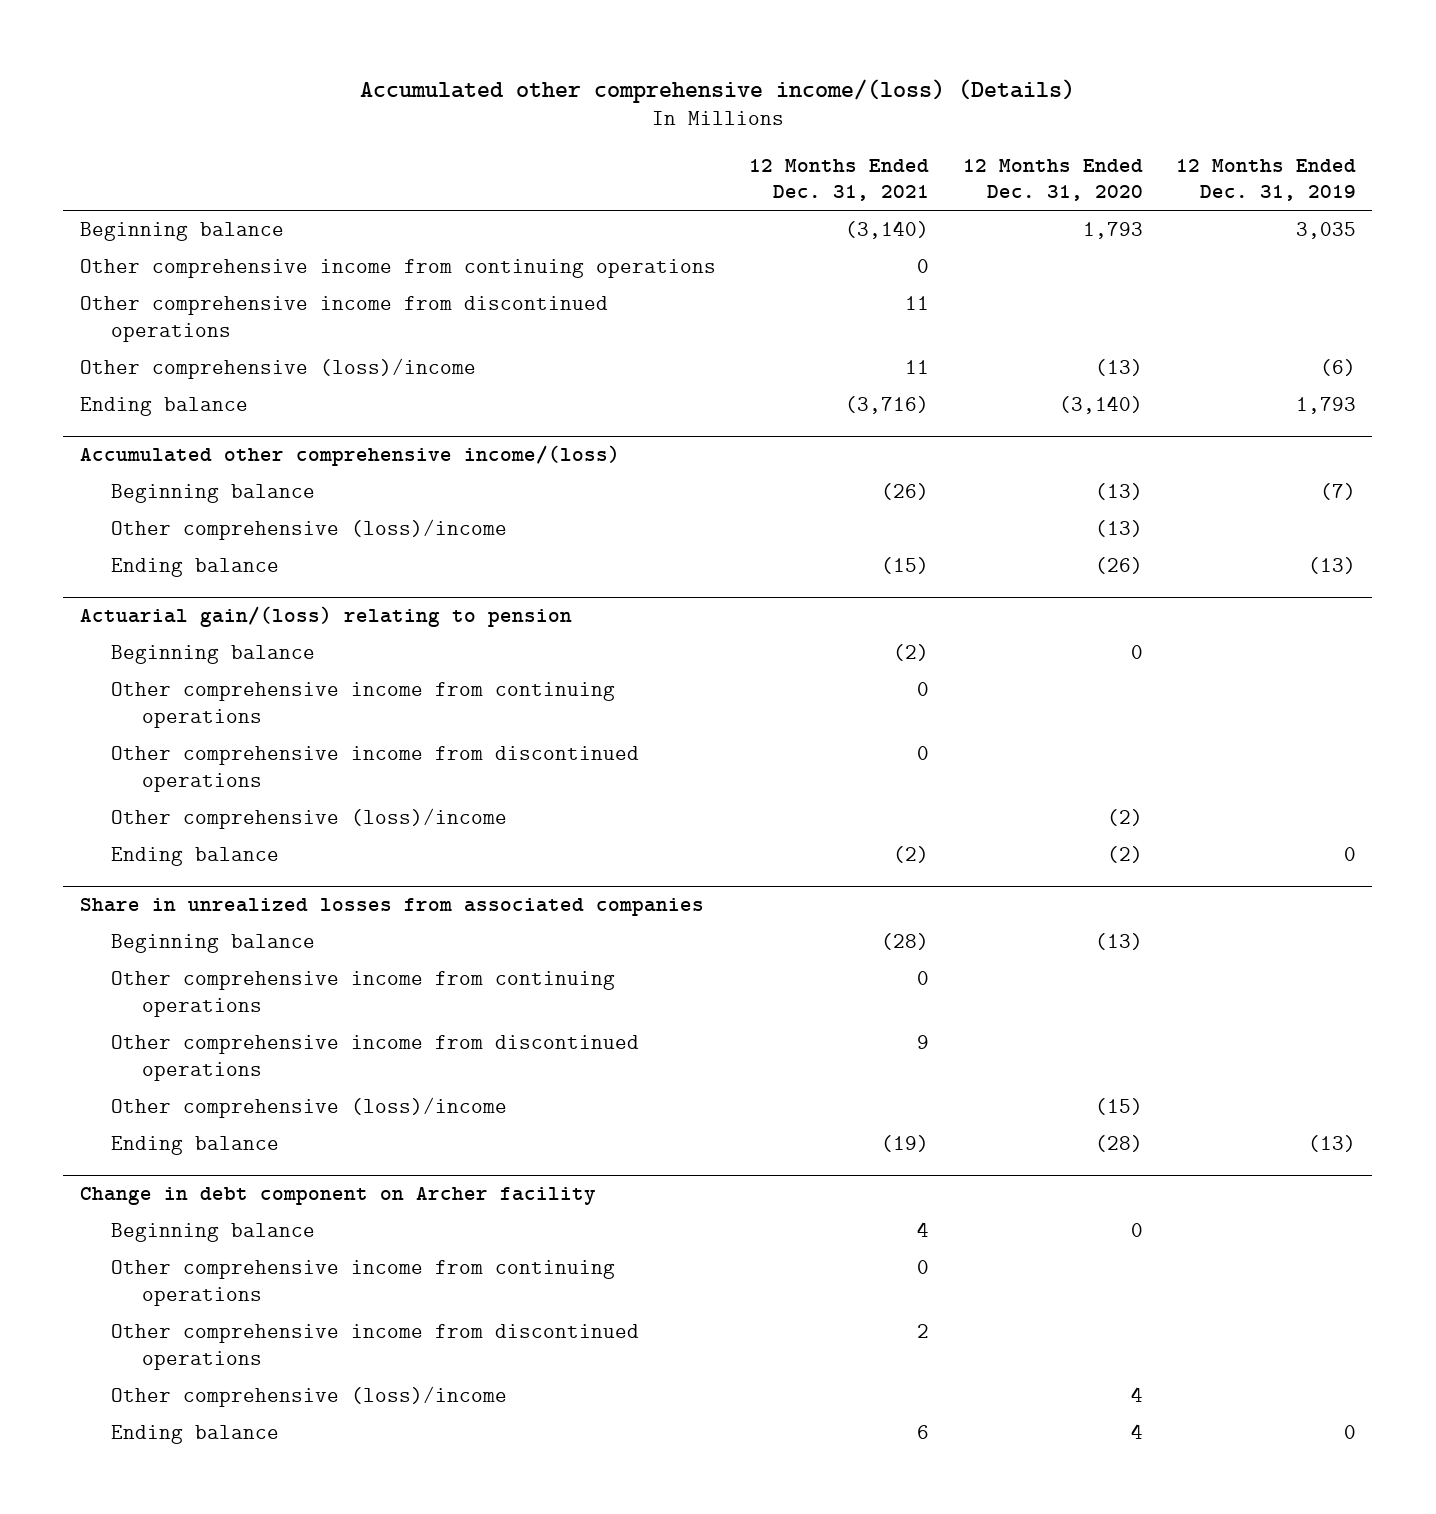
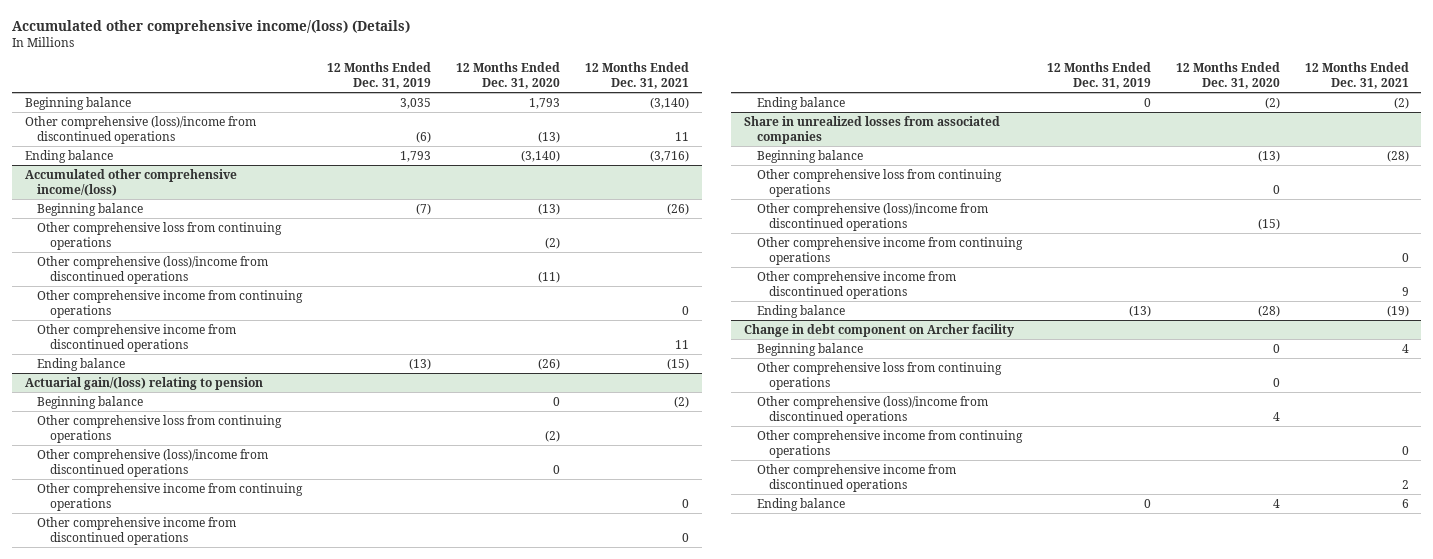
- | 12 Months Ended Dec. 31, 2021 | 12 Months Ended Dec. 31, 2020 | 12 Months Ended Dec. 31, 2019
+ | 12 Months Ended Dec. 31, 2019 | 12 Months Ended Dec. 31, 2020 | 12 Months Ended Dec. 31, 2021
- Other comprehensive income from continuing operations | 0 | |
- Other comprehensive income from discontinued operations | 11 | |
- Other comprehensive (loss)/income | 11 | (13) | (6)
+ Other comprehensive (loss)/income from discontinued operations | (6) | (13) | 11
@ Accumulated other comprehensive income/(loss)
- Other comprehensive (loss)/income | | (13) |
+ Other comprehensive loss from continuing operations | | (2) |
+ Other comprehensive (loss)/income from discontinued operations | | (11) |
+ Other comprehensive income from continuing operations | | | 0
+ Other comprehensive income from discontinued operations | | | 11
@ Actuarial gain/(loss) relating to pension
+ Other comprehensive loss from continuing operations | | (2) |
+ Other comprehensive (loss)/income from discontinued operations | | 0 |
- Other comprehensive (loss)/income | | (2) |
@ Share in unrealized losses from associated companies
+ Other comprehensive loss from continuing operations | | 0 |
+ Other comprehensive (loss)/income from discontinued operations | | (15) |
- Other comprehensive (loss)/income | | (15) |
@ Change in debt component on Archer facility
+ Other comprehensive loss from continuing operations | | 0 |
+ Other comprehensive (loss)/income from discontinued operations | | 4 |
- Other comprehensive (loss)/income | | 4 |

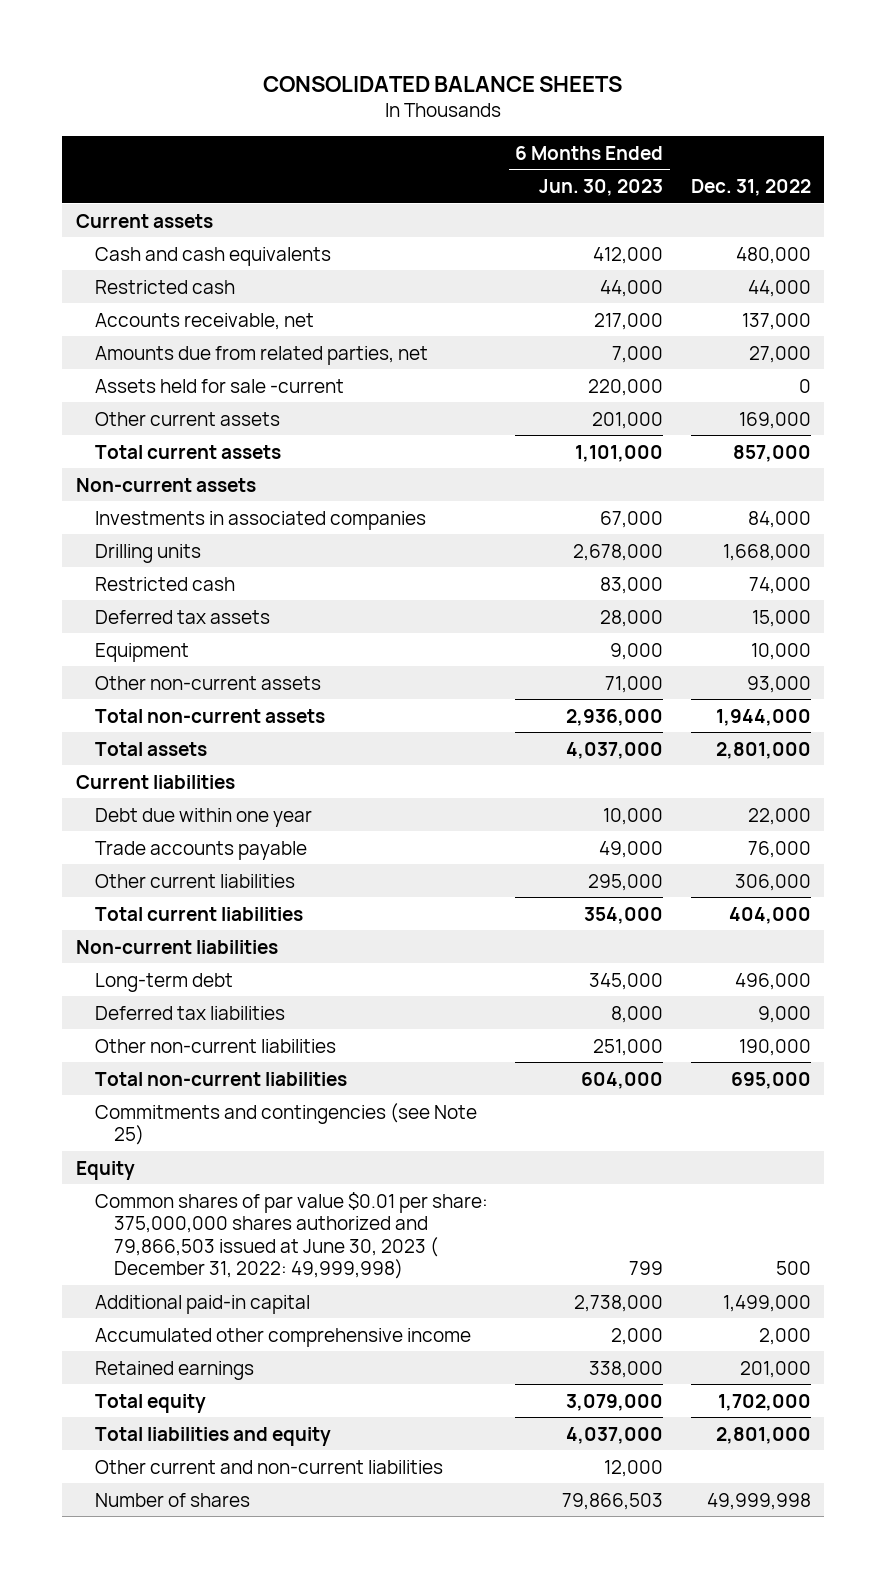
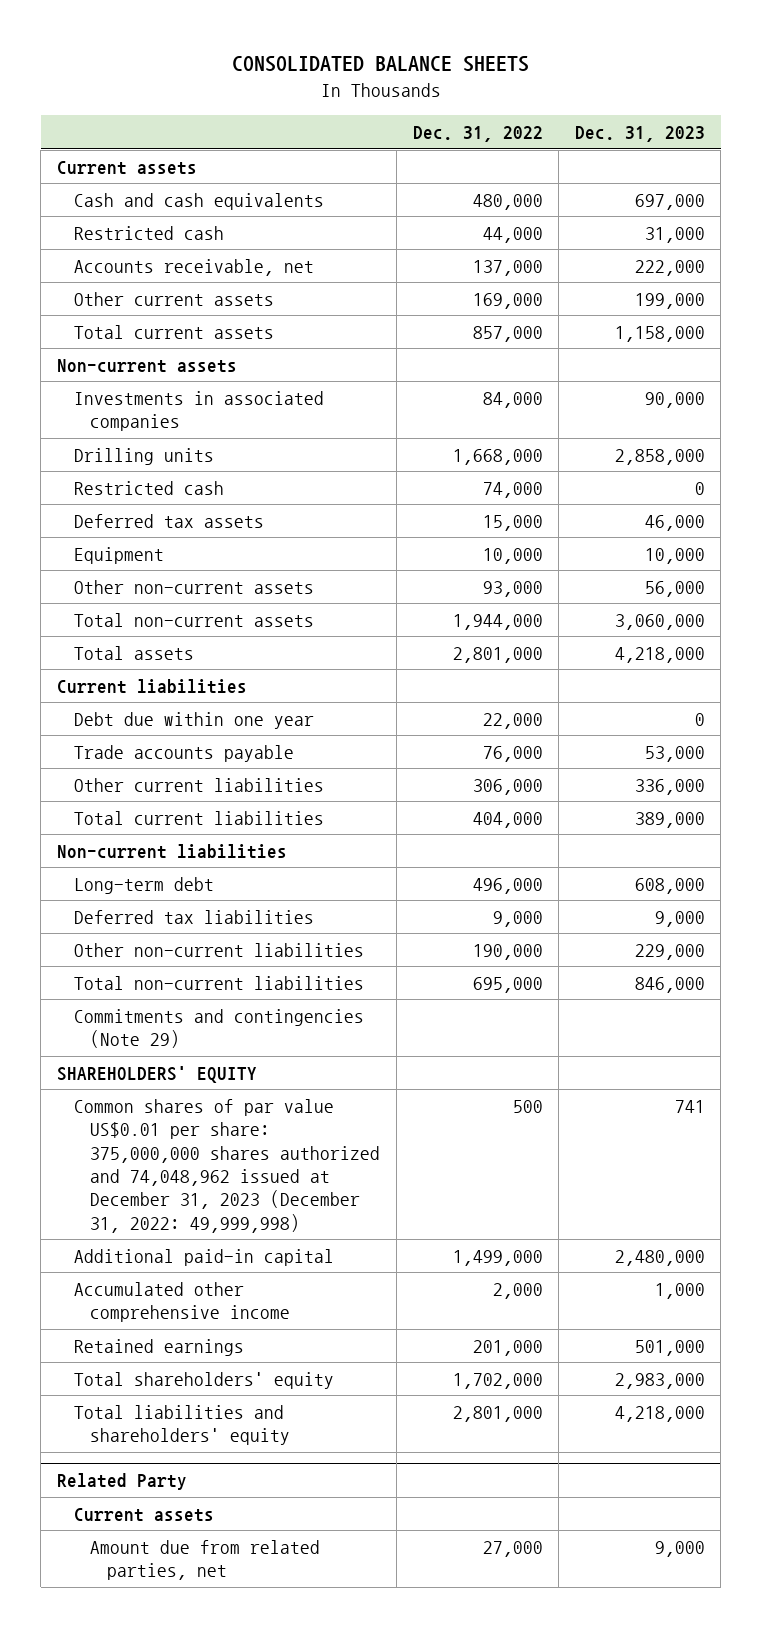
- | 6 Months Ended Jun. 30, 2023 | Dec. 31, 2022
+ | Dec. 31, 2022 | Dec. 31, 2023
- Amounts due from related parties, net | 7,000 | 27,000
- Assets held for sale -current | 220,000 | 0
- Commitments and contingencies (see Note 25)
- Equity
- Common shares of par value $0.01 per share: 375,000,000 shares authorized and 79,866,503 issued at June 30, 2023 ( December 31, 2022: 49,999,998) | 799 | 500
+ Commitments and contingencies (Note 29)
+ SHAREHOLDERS' EQUITY
+ Common shares of par value US$0.01 per share: 375,000,000 shares authorized and 74,048,962 issued at December 31, 2023 (December 31, 2022: 49,999,998) | 500 | 741
- Total equity | 3,079,000 | 1,702,000
- Total liabilities and equity | 4,037,000 | 2,801,000
- Other current and non-current liabilities | 12,000 |
- Number of shares | 79,866,503 | 49,999,998
+ Total shareholders' equity | 1,702,000 | 2,983,000
+ Total liabilities and shareholders' equity | 2,801,000 | 4,218,000
+ Related Party
+ Current assets
+ Amount due from related parties, net | 27,000 | 9,000

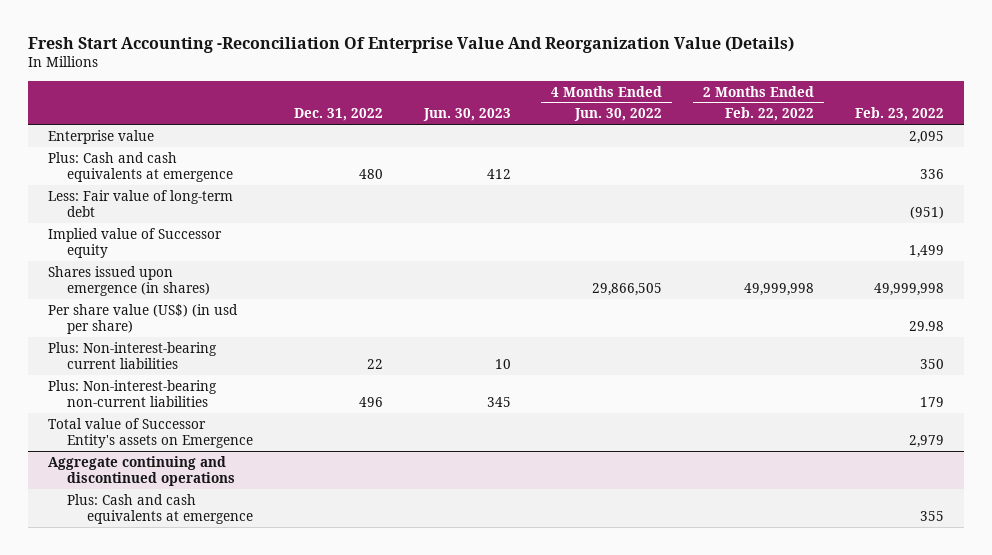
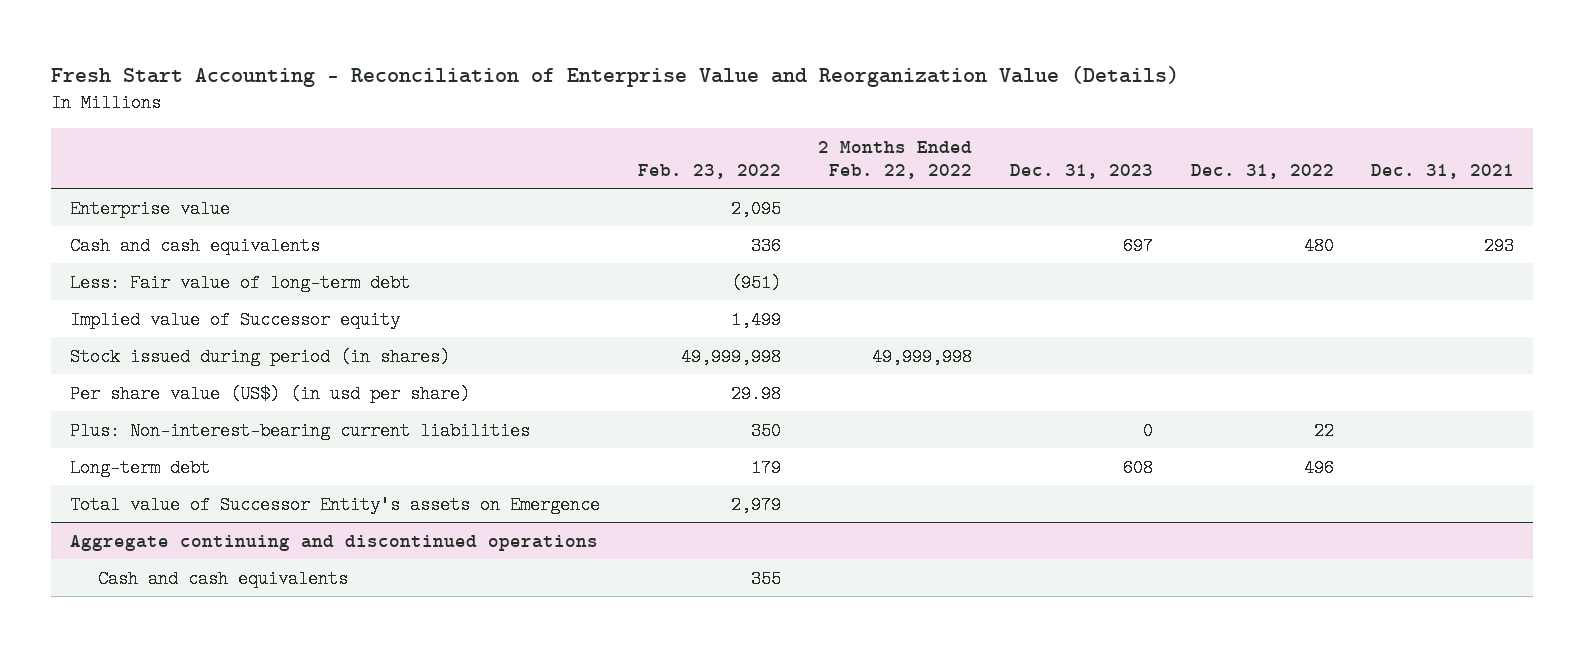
- Fresh Start Accounting -Reconciliation Of Enterprise Value And Reorganization Value (Details)
+ Fresh Start Accounting - Reconciliation of Enterprise Value and Reorganization Value (Details)
- | Dec. 31, 2022 | Jun. 30, 2023 | 4 Months Ended Jun. 30, 2022 | 2 Months Ended Feb. 22, 2022 | Feb. 23, 2022
+ | Feb. 23, 2022 | 2 Months Ended Feb. 22, 2022 | Dec. 31, 2023 | Dec. 31, 2022 | Dec. 31, 2021
- Plus: Cash and cash equivalents at emergence | 480 | 412 | | | 336
+ Cash and cash equivalents | 336 | | 697 | 480 | 293
- Shares issued upon emergence (in shares) | | | 29,866,505 | 49,999,998 | 49,999,998
+ Stock issued during period (in shares) | 49,999,998 | 49,999,998 | | |
- Plus: Non-interest-bearing non-current liabilities | 496 | 345 | | | 179
+ Long-term debt | 179 | | 608 | 496 |
@ Aggregate continuing and discontinued operations
- Plus: Cash and cash equivalents at emergence | | | | | 355
+ Cash and cash equivalents | 355 | | | |

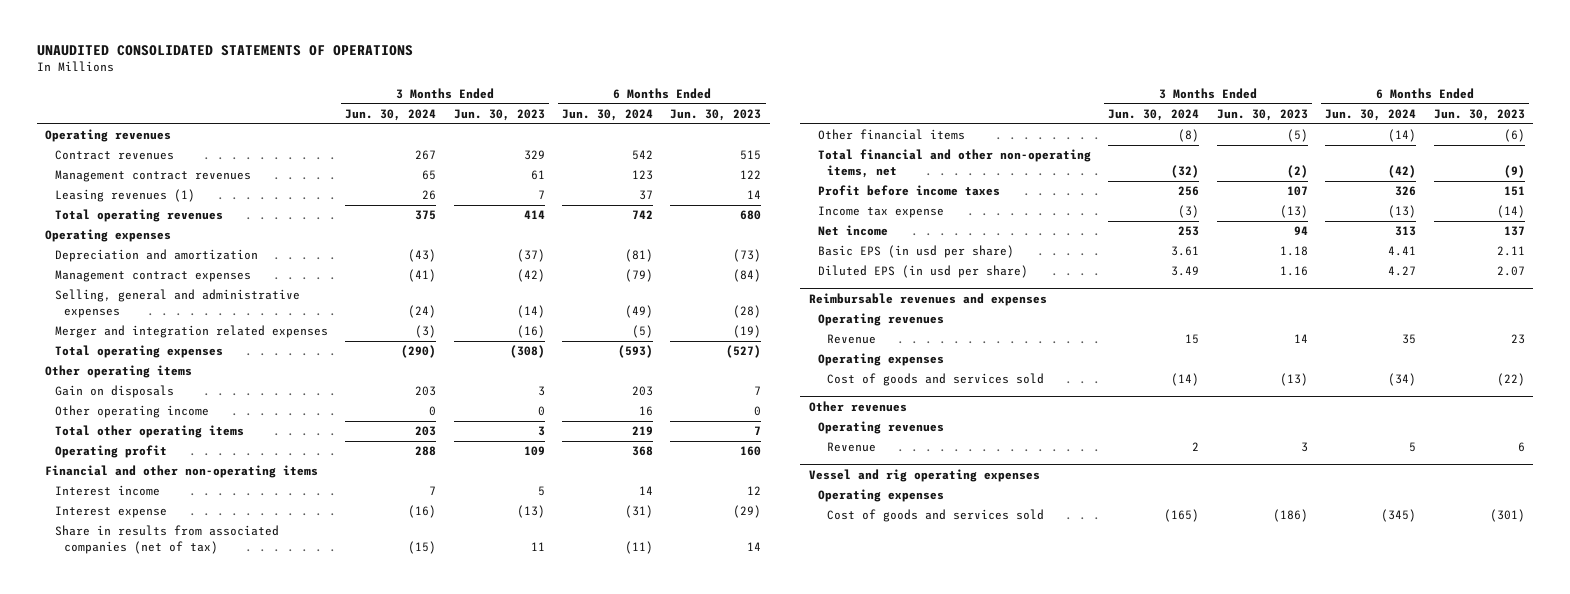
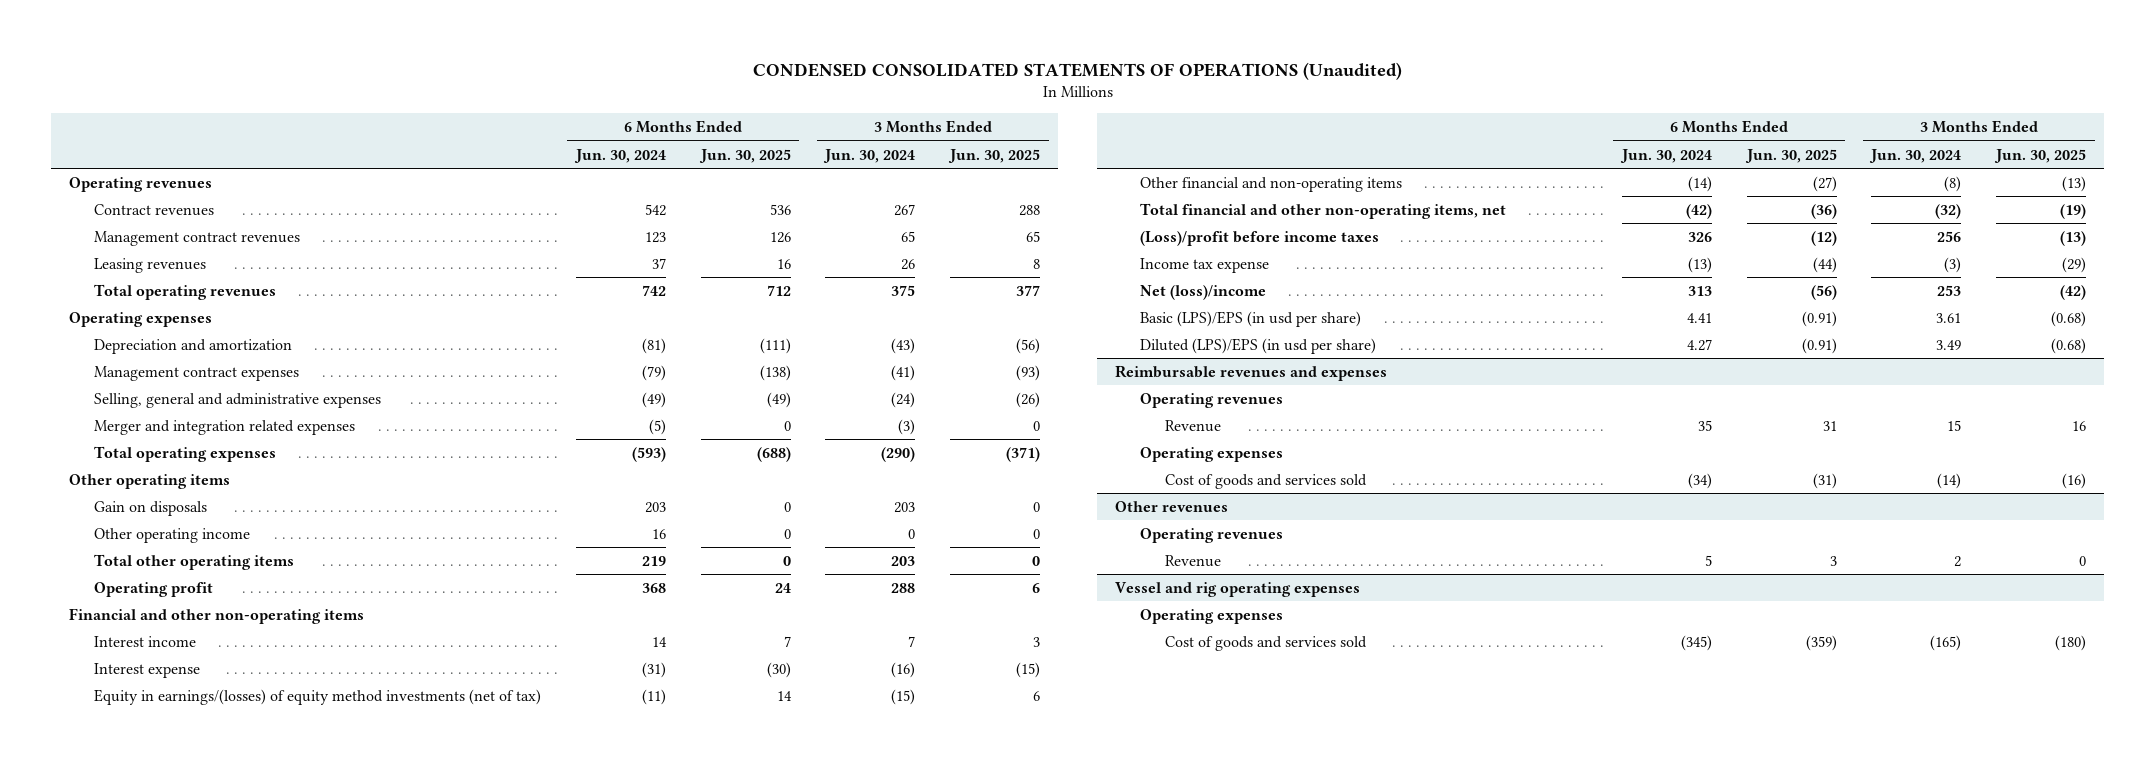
- UNAUDITED CONSOLIDATED STATEMENTS OF OPERATIONS
+ CONDENSED CONSOLIDATED STATEMENTS OF OPERATIONS (Unaudited)
- | 3 Months Ended Jun. 30, 2024 | 3 Months Ended Jun. 30, 2023 | 6 Months Ended Jun. 30, 2024 | 6 Months Ended Jun. 30, 2023
+ | 6 Months Ended Jun. 30, 2024 | 6 Months Ended Jun. 30, 2025 | 3 Months Ended Jun. 30, 2024 | 3 Months Ended Jun. 30, 2025
- Leasing revenues (1) | 26 | 7 | 37 | 14
+ Leasing revenues | 37 | 16 | 26 | 8
- Share in results from associated companies (net of tax) | (15) | 11 | (11) | 14
- Other financial items | (8) | (5) | (14) | (6)
+ Equity in earnings/(losses) of equity method investments (net of tax) | (11) | 14 | (15) | 6
+ Other financial and non-operating items | (14) | (27) | (8) | (13)
- Profit before income taxes | 256 | 107 | 326 | 151
+ (Loss)/profit before income taxes | 326 | (12) | 256 | (13)
- Net income | 253 | 94 | 313 | 137
- Basic EPS (in usd per share) | 3.61 | 1.18 | 4.41 | 2.11
- Diluted EPS (in usd per share) | 3.49 | 1.16 | 4.27 | 2.07
+ Net (loss)/income | 313 | (56) | 253 | (42)
+ Basic (LPS)/EPS (in usd per share) | 4.41 | (0.91) | 3.61 | (0.68)
+ Diluted (LPS)/EPS (in usd per share) | 4.27 | (0.91) | 3.49 | (0.68)

